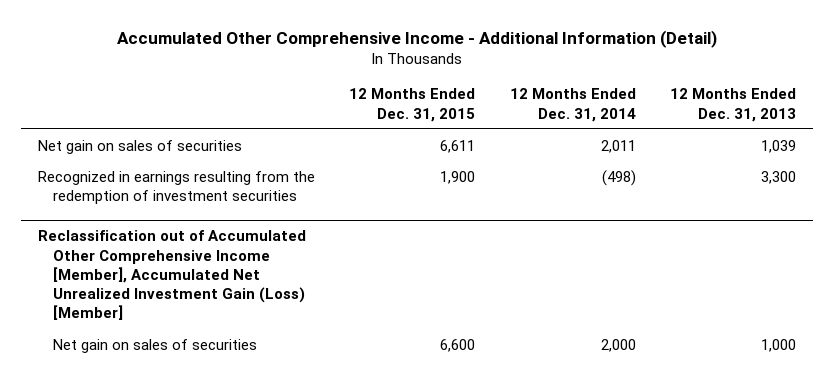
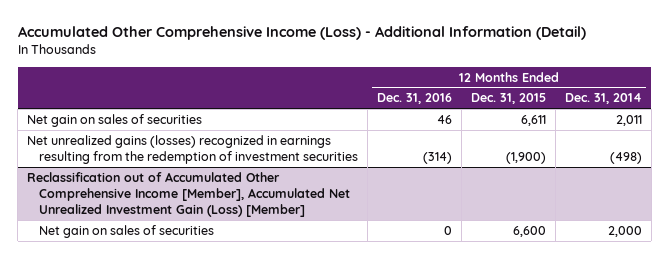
- Accumulated Other Comprehensive Income - Additional Information (Detail)
+ Accumulated Other Comprehensive Income (Loss) - Additional Information (Detail)
- | 12 Months Ended Dec. 31, 2015 | 12 Months Ended Dec. 31, 2014 | 12 Months Ended Dec. 31, 2013
+ | 12 Months Ended Dec. 31, 2016 | 12 Months Ended Dec. 31, 2015 | 12 Months Ended Dec. 31, 2014
- Recognized in earnings resulting from the redemption of investment securities | 1,900 | (498) | 3,300
+ Net unrealized gains (losses) recognized in earnings resulting from the redemption of investment securities | (314) | (1,900) | (498)

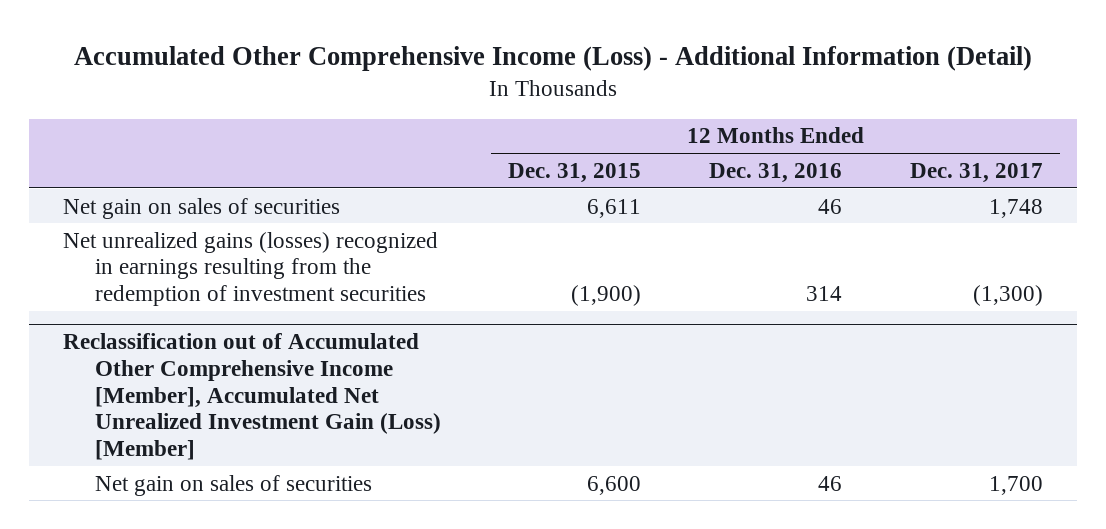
- | 12 Months Ended Dec. 31, 2016 | 12 Months Ended Dec. 31, 2015 | 12 Months Ended Dec. 31, 2014
+ | 12 Months Ended Dec. 31, 2015 | 12 Months Ended Dec. 31, 2016 | 12 Months Ended Dec. 31, 2017
- Net unrealized gains (losses) recognized in earnings resulting from the redemption of investment securities | (314) | (1,900) | (498)
+ Net unrealized gains (losses) recognized in earnings resulting from the redemption of investment securities | (1,900) | 314 | (1,300)
@ Reclassification out of Accumulated Other Comprehensive Income [Member], Accumulated Net Unrealized Investment Gain (Loss) [Member]
- Net gain on sales of securities | 0 | 6,600 | 2,000
+ Net gain on sales of securities | 6,600 | 46 | 1,700

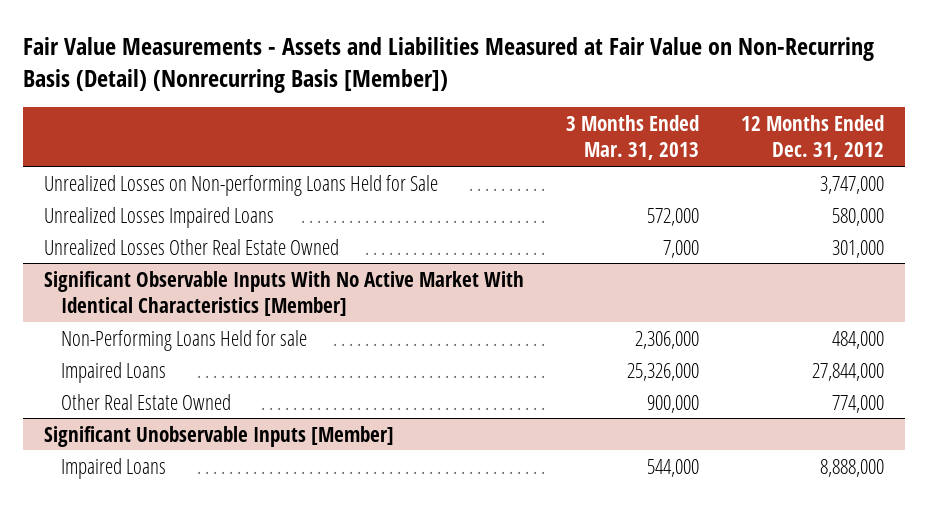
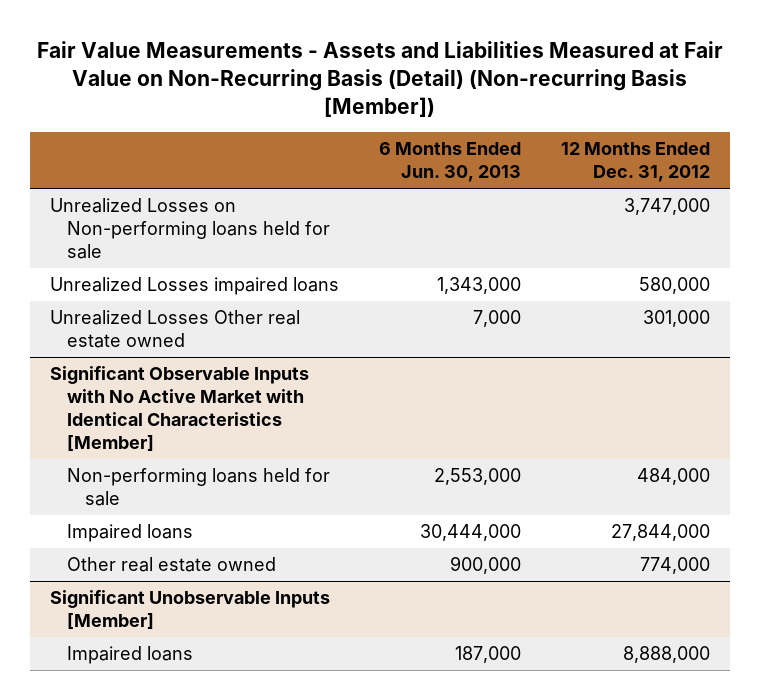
- Fair Value Measurements - Assets and Liabilities Measured at Fair Value on Non-Recurring Basis (Detail) (Nonrecurring Basis [Member])
+ Fair Value Measurements - Assets and Liabilities Measured at Fair Value on Non-Recurring Basis (Detail) (Non-recurring Basis [Member])
- | 3 Months Ended Mar. 31, 2013 | 12 Months Ended Dec. 31, 2012
+ | 6 Months Ended Jun. 30, 2013 | 12 Months Ended Dec. 31, 2012
- Unrealized Losses on Non-performing Loans Held for Sale | | 3,747,000
- Unrealized Losses Impaired Loans | 572,000 | 580,000
- Unrealized Losses Other Real Estate Owned | 7,000 | 301,000
- Significant Observable Inputs With No Active Market With Identical Characteristics [Member]
- Non-Performing Loans Held for sale | 2,306,000 | 484,000
- Impaired Loans | 25,326,000 | 27,844,000
- Other Real Estate Owned | 900,000 | 774,000
+ Unrealized Losses on Non-performing loans held for sale | | 3,747,000
+ Unrealized Losses impaired loans | 1,343,000 | 580,000
+ Unrealized Losses Other real estate owned | 7,000 | 301,000
+ Significant Observable Inputs with No Active Market with Identical Characteristics [Member]
+ Non-performing loans held for sale | 2,553,000 | 484,000
+ Impaired loans | 30,444,000 | 27,844,000
+ Other real estate owned | 900,000 | 774,000
@ Significant Unobservable Inputs [Member]
- Impaired Loans | 544,000 | 8,888,000
+ Impaired loans | 187,000 | 8,888,000

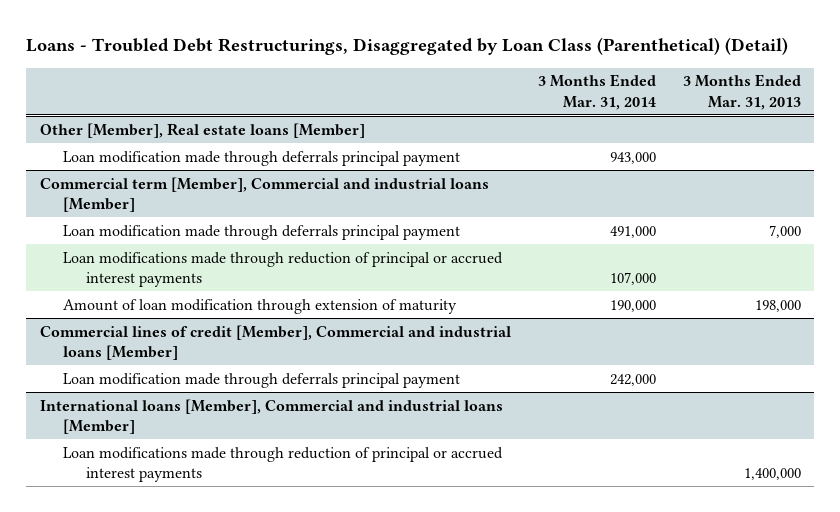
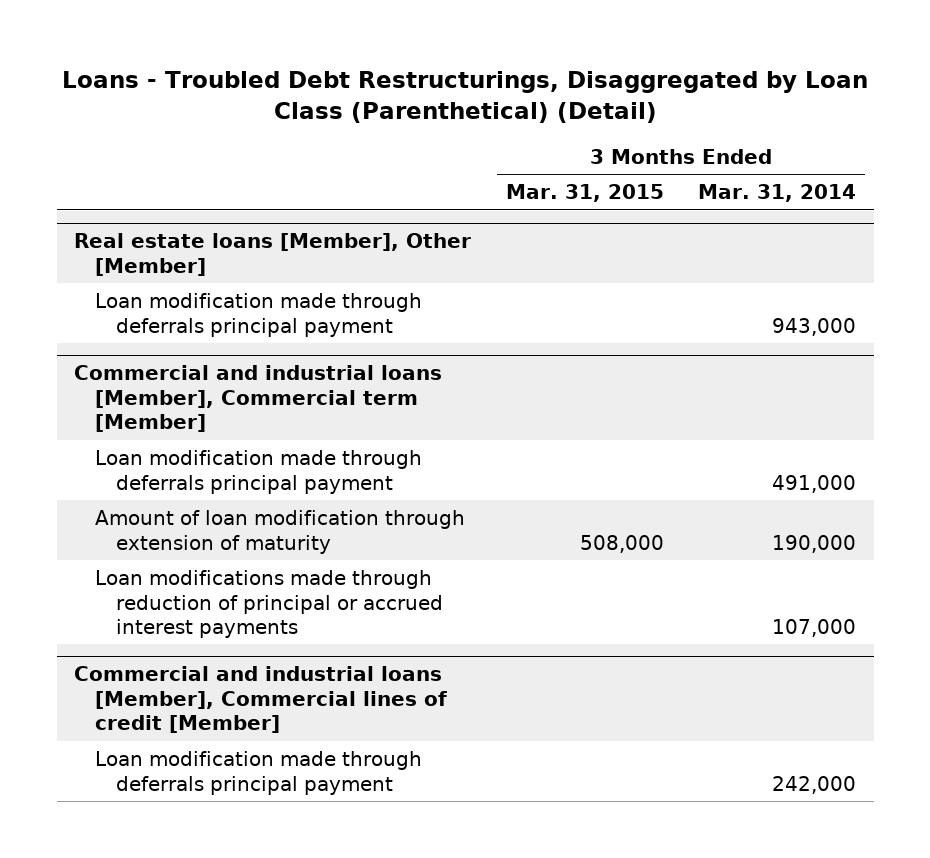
- | 3 Months Ended Mar. 31, 2014 | 3 Months Ended Mar. 31, 2013
+ | 3 Months Ended Mar. 31, 2015 | 3 Months Ended Mar. 31, 2014
- Other [Member], Real estate loans [Member]
+ Real estate loans [Member], Other [Member]
- Commercial term [Member], Commercial and industrial loans [Member]
+ Commercial and industrial loans [Member], Commercial term [Member]
- Loan modifications made through reduction of principal or accrued interest payments | 107,000 |
- Commercial lines of credit [Member], Commercial and industrial loans [Member]
+ Loan modifications made through reduction of principal or accrued interest payments | | 107,000
+ Commercial and industrial loans [Member], Commercial lines of credit [Member]
- International loans [Member], Commercial and industrial loans [Member]
- Loan modifications made through reduction of principal or accrued interest payments | | 1,400,000

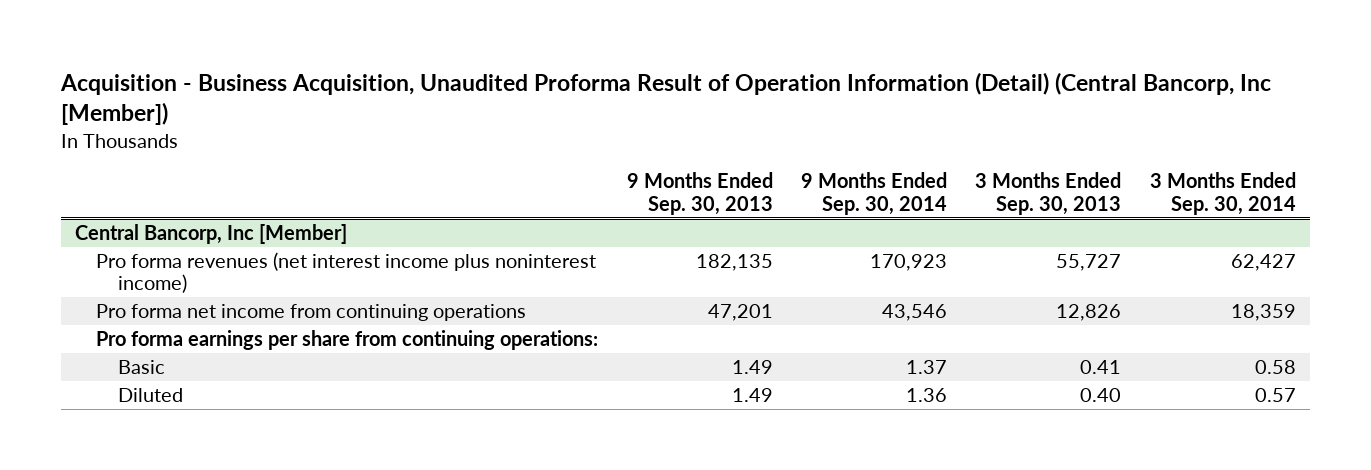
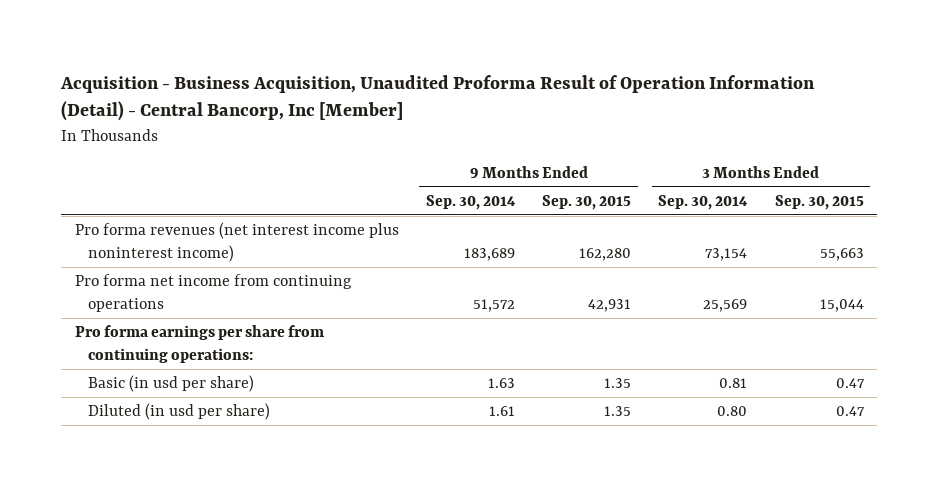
- Acquisition - Business Acquisition, Unaudited Proforma Result of Operation Information (Detail) (Central Bancorp, Inc [Member])
+ Acquisition - Business Acquisition, Unaudited Proforma Result of Operation Information (Detail) - Central Bancorp, Inc [Member]
- | 9 Months Ended Sep. 30, 2013 | 9 Months Ended Sep. 30, 2014 | 3 Months Ended Sep. 30, 2013 | 3 Months Ended Sep. 30, 2014
+ | 9 Months Ended Sep. 30, 2014 | 9 Months Ended Sep. 30, 2015 | 3 Months Ended Sep. 30, 2014 | 3 Months Ended Sep. 30, 2015
- Central Bancorp, Inc [Member]
- Pro forma revenues (net interest income plus noninterest income) | 182,135 | 170,923 | 55,727 | 62,427
- Pro forma net income from continuing operations | 47,201 | 43,546 | 12,826 | 18,359
+ Pro forma revenues (net interest income plus noninterest income) | 183,689 | 162,280 | 73,154 | 55,663
+ Pro forma net income from continuing operations | 51,572 | 42,931 | 25,569 | 15,044
- Basic | 1.49 | 1.37 | 0.41 | 0.58
- Diluted | 1.49 | 1.36 | 0.40 | 0.57
+ Basic (in usd per share) | 1.63 | 1.35 | 0.81 | 0.47
+ Diluted (in usd per share) | 1.61 | 1.35 | 0.80 | 0.47

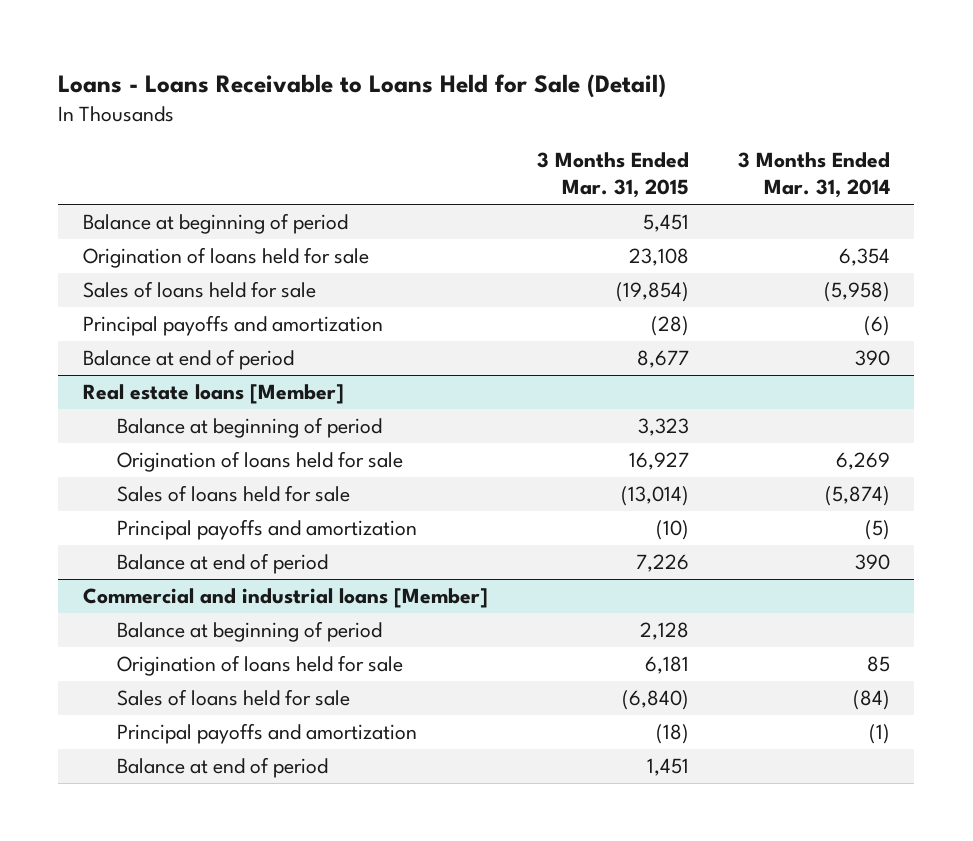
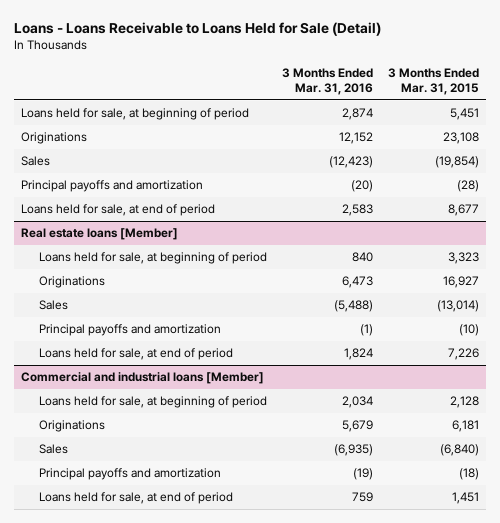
- | 3 Months Ended Mar. 31, 2015 | 3 Months Ended Mar. 31, 2014
+ | 3 Months Ended Mar. 31, 2016 | 3 Months Ended Mar. 31, 2015
- Balance at beginning of period | 5,451 |
- Origination of loans held for sale | 23,108 | 6,354
- Sales of loans held for sale | (19,854) | (5,958)
+ Loans held for sale, at beginning of period | 2,874 | 5,451
+ Originations | 12,152 | 23,108
+ Sales | (12,423) | (19,854)
- Balance at end of period | 8,677 | 390
+ Loans held for sale, at end of period | 2,583 | 8,677
@ Real estate loans [Member]
- Balance at beginning of period | 3,323 |
- Origination of loans held for sale | 16,927 | 6,269
- Sales of loans held for sale | (13,014) | (5,874)
+ Loans held for sale, at beginning of period | 840 | 3,323
+ Originations | 6,473 | 16,927
+ Sales | (5,488) | (13,014)
- Balance at end of period | 7,226 | 390
+ Loans held for sale, at end of period | 1,824 | 7,226
@ Commercial and industrial loans [Member]
- Balance at beginning of period | 2,128 |
- Origination of loans held for sale | 6,181 | 85
- Sales of loans held for sale | (6,840) | (84)
+ Loans held for sale, at beginning of period | 2,034 | 2,128
+ Originations | 5,679 | 6,181
+ Sales | (6,935) | (6,840)
- Balance at end of period | 1,451 |
+ Loans held for sale, at end of period | 759 | 1,451

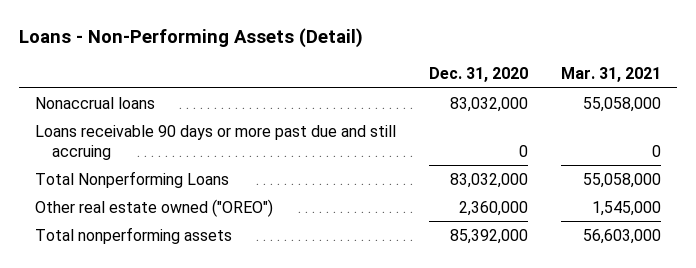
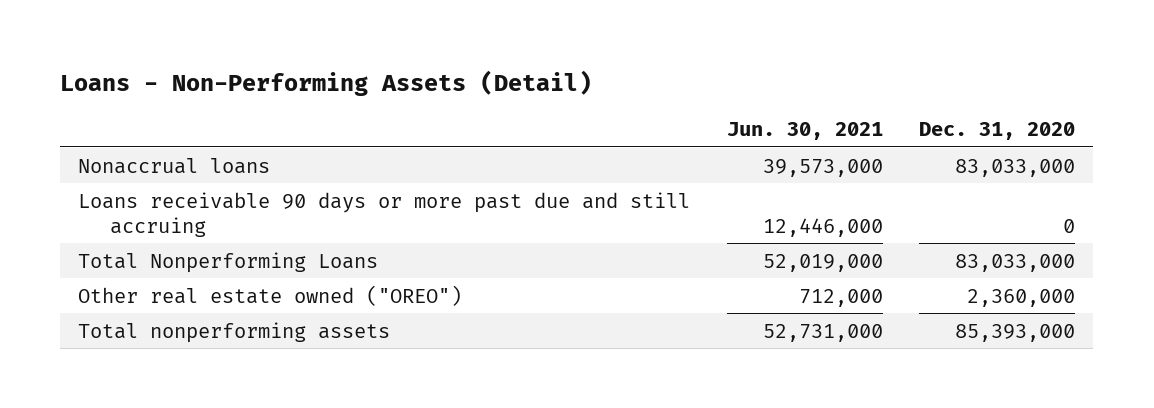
- | Dec. 31, 2020 | Mar. 31, 2021
+ | Jun. 30, 2021 | Dec. 31, 2020
- Nonaccrual loans | 83,032,000 | 55,058,000
+ Nonaccrual loans | 39,573,000 | 83,033,000
- Total Nonperforming Loans | 83,032,000 | 55,058,000
+ Total Nonperforming Loans | 52,019,000 | 83,033,000
- Total nonperforming assets | 85,392,000 | 56,603,000
+ Total nonperforming assets | 52,731,000 | 85,393,000

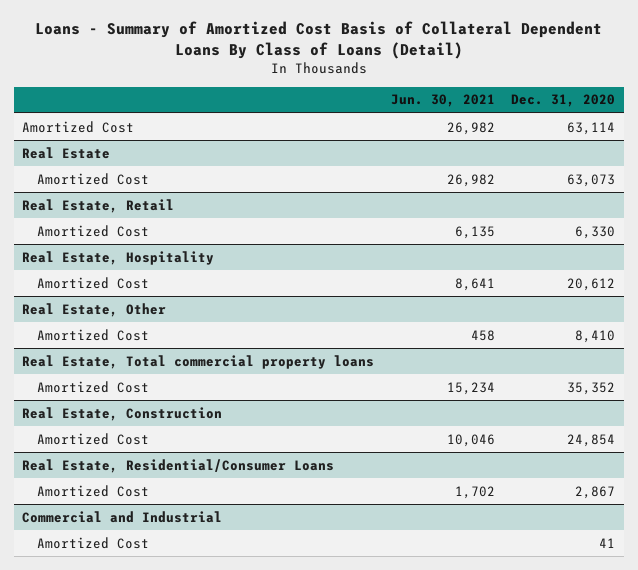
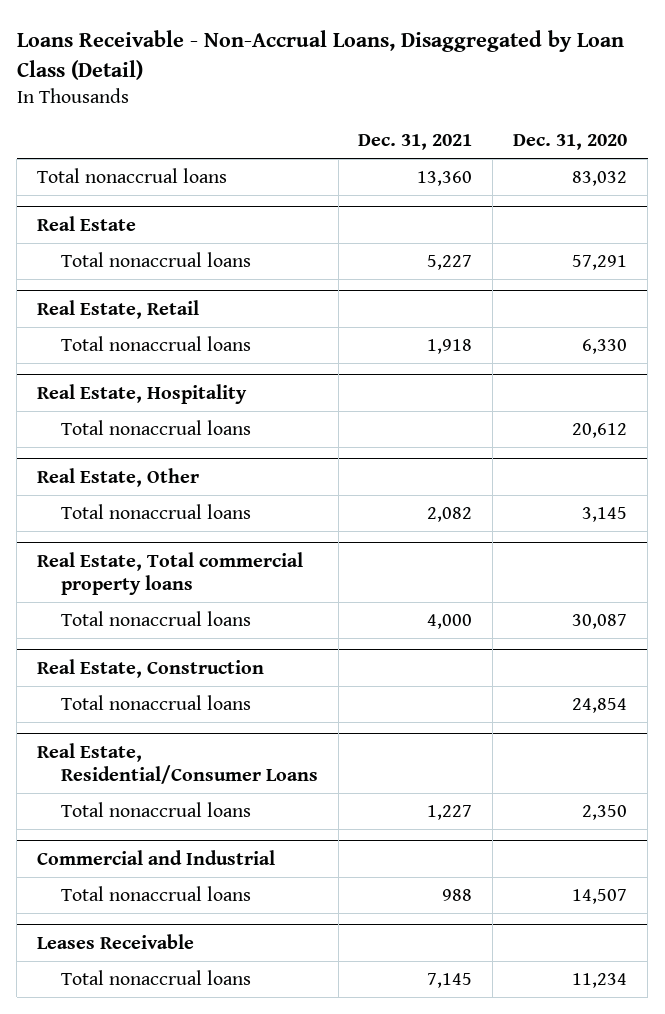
- Loans - Summary of Amortized Cost Basis of Collateral Dependent Loans By Class of Loans (Detail)
+ Loans Receivable - Non-Accrual Loans, Disaggregated by Loan Class (Detail)
- | Jun. 30, 2021 | Dec. 31, 2020
+ | Dec. 31, 2021 | Dec. 31, 2020
- Amortized Cost | 26,982 | 63,114
+ Total nonaccrual loans | 13,360 | 83,032
@ Real Estate
- Amortized Cost | 26,982 | 63,073
+ Total nonaccrual loans | 5,227 | 57,291
@ Real Estate, Retail
- Amortized Cost | 6,135 | 6,330
+ Total nonaccrual loans | 1,918 | 6,330
@ Real Estate, Hospitality
- Amortized Cost | 8,641 | 20,612
+ Total nonaccrual loans | | 20,612
@ Real Estate, Other
- Amortized Cost | 458 | 8,410
+ Total nonaccrual loans | 2,082 | 3,145
@ Real Estate, Total commercial property loans
- Amortized Cost | 15,234 | 35,352
+ Total nonaccrual loans | 4,000 | 30,087
@ Real Estate, Construction
- Amortized Cost | 10,046 | 24,854
+ Total nonaccrual loans | | 24,854
@ Real Estate, Residential/Consumer Loans
- Amortized Cost | 1,702 | 2,867
+ Total nonaccrual loans | 1,227 | 2,350
@ Commercial and Industrial
- Amortized Cost | | 41
+ Total nonaccrual loans | 988 | 14,507
+ Leases Receivable
+ Total nonaccrual loans | 7,145 | 11,234

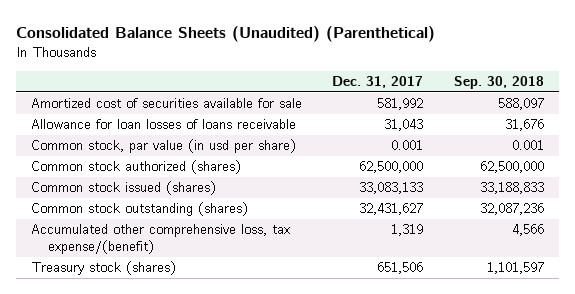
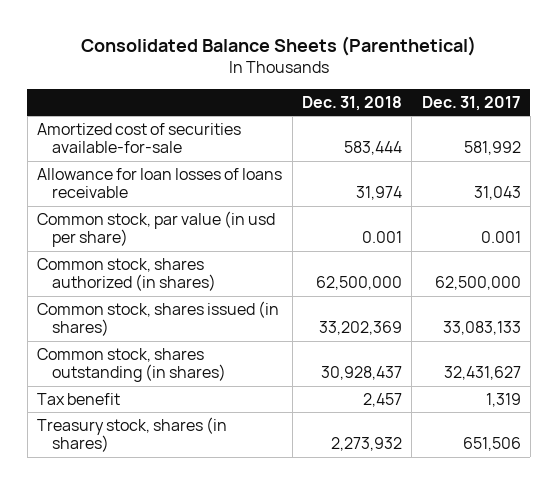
- Consolidated Balance Sheets (Unaudited) (Parenthetical)
+ Consolidated Balance Sheets (Parenthetical)
- | Dec. 31, 2017 | Sep. 30, 2018
+ | Dec. 31, 2018 | Dec. 31, 2017
- Amortized cost of securities available for sale | 581,992 | 588,097
+ Amortized cost of securities available-for-sale | 583,444 | 581,992
- Common stock authorized (shares) | 62,500,000 | 62,500,000
- Common stock issued (shares) | 33,083,133 | 33,188,833
- Common stock outstanding (shares) | 32,431,627 | 32,087,236
- Accumulated other comprehensive loss, tax expense/(benefit) | 1,319 | 4,566
- Treasury stock (shares) | 651,506 | 1,101,597
+ Common stock, shares authorized (in shares) | 62,500,000 | 62,500,000
+ Common stock, shares issued (in shares) | 33,202,369 | 33,083,133
+ Common stock, shares outstanding (in shares) | 30,928,437 | 32,431,627
+ Tax benefit | 2,457 | 1,319
+ Treasury stock, shares (in shares) | 2,273,932 | 651,506

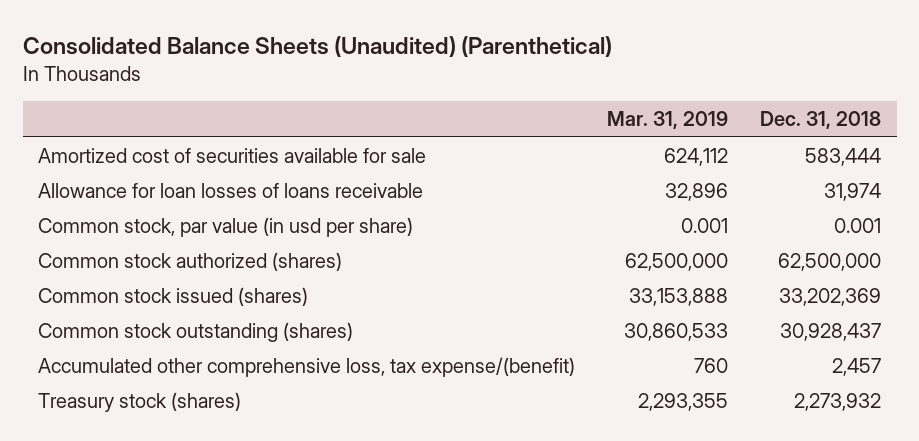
- Consolidated Balance Sheets (Parenthetical)
+ Consolidated Balance Sheets (Unaudited) (Parenthetical)
- | Dec. 31, 2018 | Dec. 31, 2017
+ | Mar. 31, 2019 | Dec. 31, 2018
- Amortized cost of securities available-for-sale | 583,444 | 581,992
+ Amortized cost of securities available for sale | 624,112 | 583,444
- Common stock, shares authorized (in shares) | 62,500,000 | 62,500,000
- Common stock, shares issued (in shares) | 33,202,369 | 33,083,133
- Common stock, shares outstanding (in shares) | 30,928,437 | 32,431,627
- Tax benefit | 2,457 | 1,319
- Treasury stock, shares (in shares) | 2,273,932 | 651,506
+ Common stock authorized (shares) | 62,500,000 | 62,500,000
+ Common stock issued (shares) | 33,153,888 | 33,202,369
+ Common stock outstanding (shares) | 30,860,533 | 30,928,437
+ Accumulated other comprehensive loss, tax expense/(benefit) | 760 | 2,457
+ Treasury stock (shares) | 2,293,355 | 2,273,932

